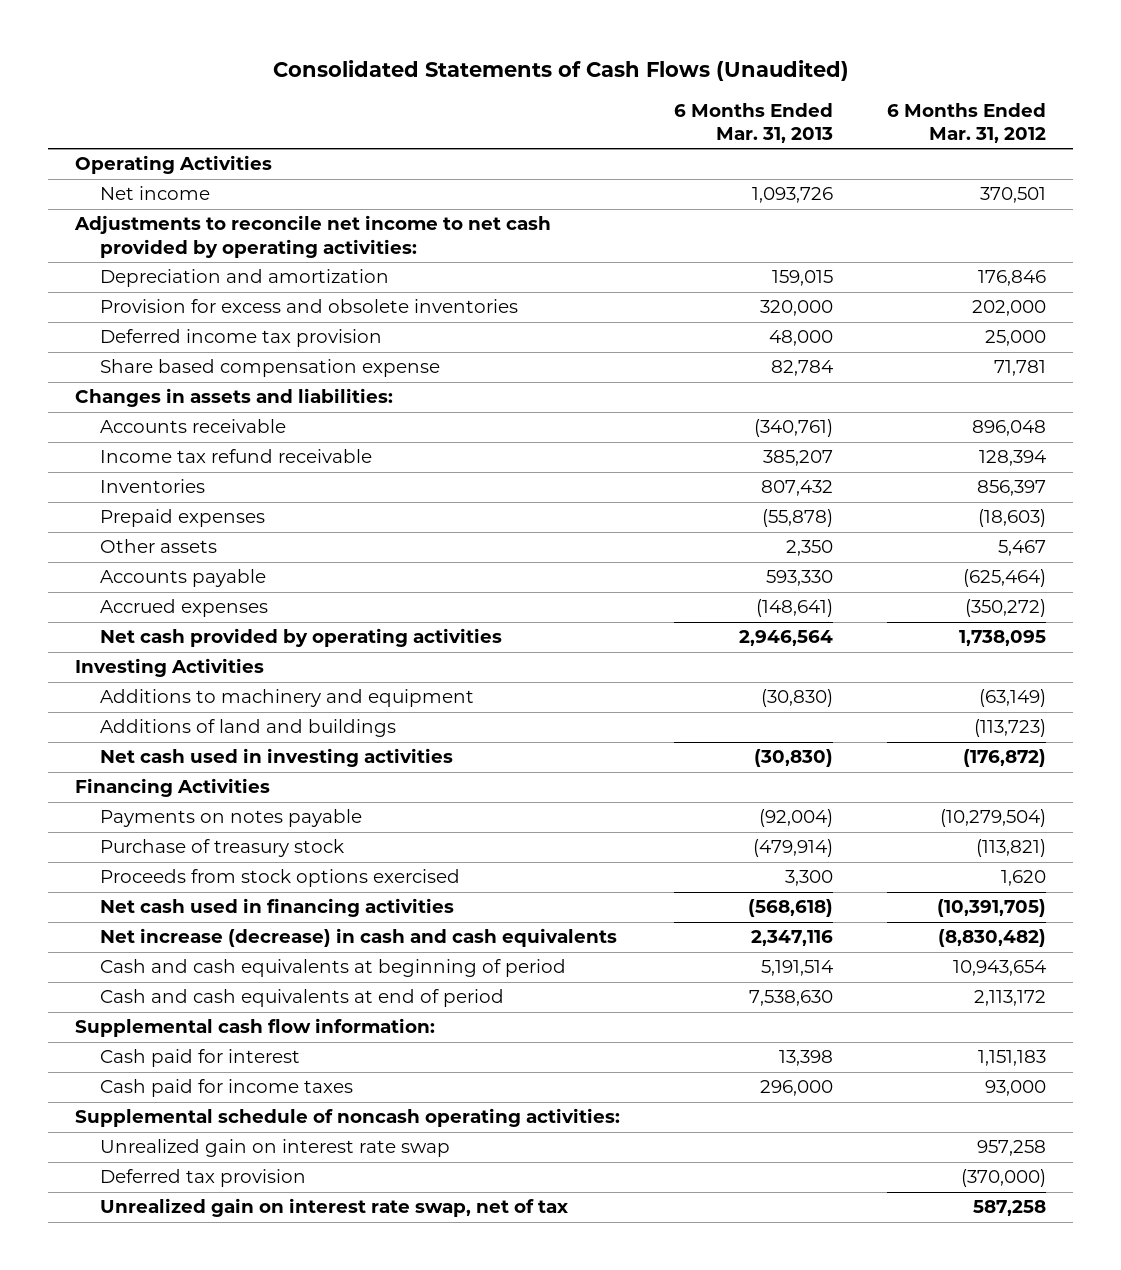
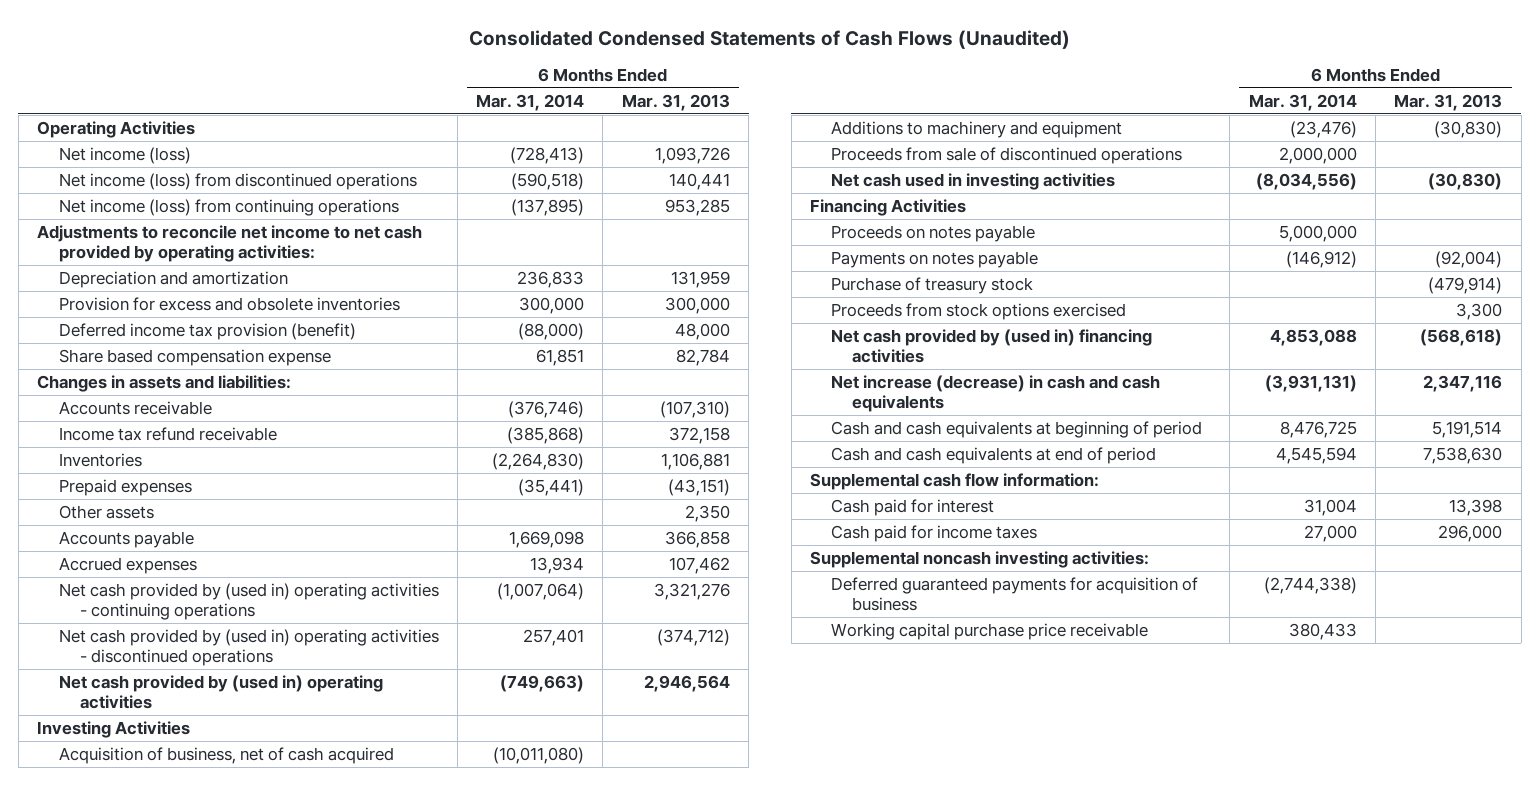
- Consolidated Statements of Cash Flows (Unaudited)
+ Consolidated Condensed Statements of Cash Flows (Unaudited)
- | 6 Months Ended Mar. 31, 2013 | 6 Months Ended Mar. 31, 2012
+ | 6 Months Ended Mar. 31, 2014 | 6 Months Ended Mar. 31, 2013
- Net income | 1,093,726 | 370,501
+ Net income (loss) | (728,413) | 1,093,726
+ Net income (loss) from discontinued operations | (590,518) | 140,441
+ Net income (loss) from continuing operations | (137,895) | 953,285
- Depreciation and amortization | 159,015 | 176,846
- Provision for excess and obsolete inventories | 320,000 | 202,000
- Deferred income tax provision | 48,000 | 25,000
+ Depreciation and amortization | 236,833 | 131,959
+ Provision for excess and obsolete inventories | 300,000 | 300,000
+ Deferred income tax provision (benefit) | (88,000) | 48,000
- Accounts receivable | (340,761) | 896,048
- Income tax refund receivable | 385,207 | 128,394
- Inventories | 807,432 | 856,397
- Prepaid expenses | (55,878) | (18,603)
+ Accounts receivable | (376,746) | (107,310)
+ Income tax refund receivable | (385,868) | 372,158
+ Inventories | (2,264,830) | 1,106,881
+ Prepaid expenses | (35,441) | (43,151)
- Accounts payable | 593,330 | (625,464)
- Accrued expenses | (148,641) | (350,272)
- Net cash provided by operating activities | 2,946,564 | 1,738,095
+ Accounts payable | 1,669,098 | 366,858
+ Accrued expenses | 13,934 | 107,462
+ Net cash provided by (used in) operating activities - continuing operations | (1,007,064) | 3,321,276
+ Net cash provided by (used in) operating activities - discontinued operations | 257,401 | (374,712)
+ Net cash provided by (used in) operating activities | (749,663) | 2,946,564
+ Acquisition of business, net of cash acquired | (10,011,080) |
- Additions of land and buildings | | (113,723)
+ Proceeds from sale of discontinued operations | 2,000,000 |
+ Proceeds on notes payable | 5,000,000 |
- Net cash used in financing activities | (568,618) | (10,391,705)
+ Net cash provided by (used in) financing activities | 4,853,088 | (568,618)
- Supplemental schedule of noncash operating activities:
- Unrealized gain on interest rate swap | | 957,258
- Deferred tax provision | | (370,000)
- Unrealized gain on interest rate swap, net of tax | | 587,258
+ Supplemental noncash investing activities:
+ Deferred guaranteed payments for acquisition of business | (2,744,338) |
+ Working capital purchase price receivable | 380,433 |

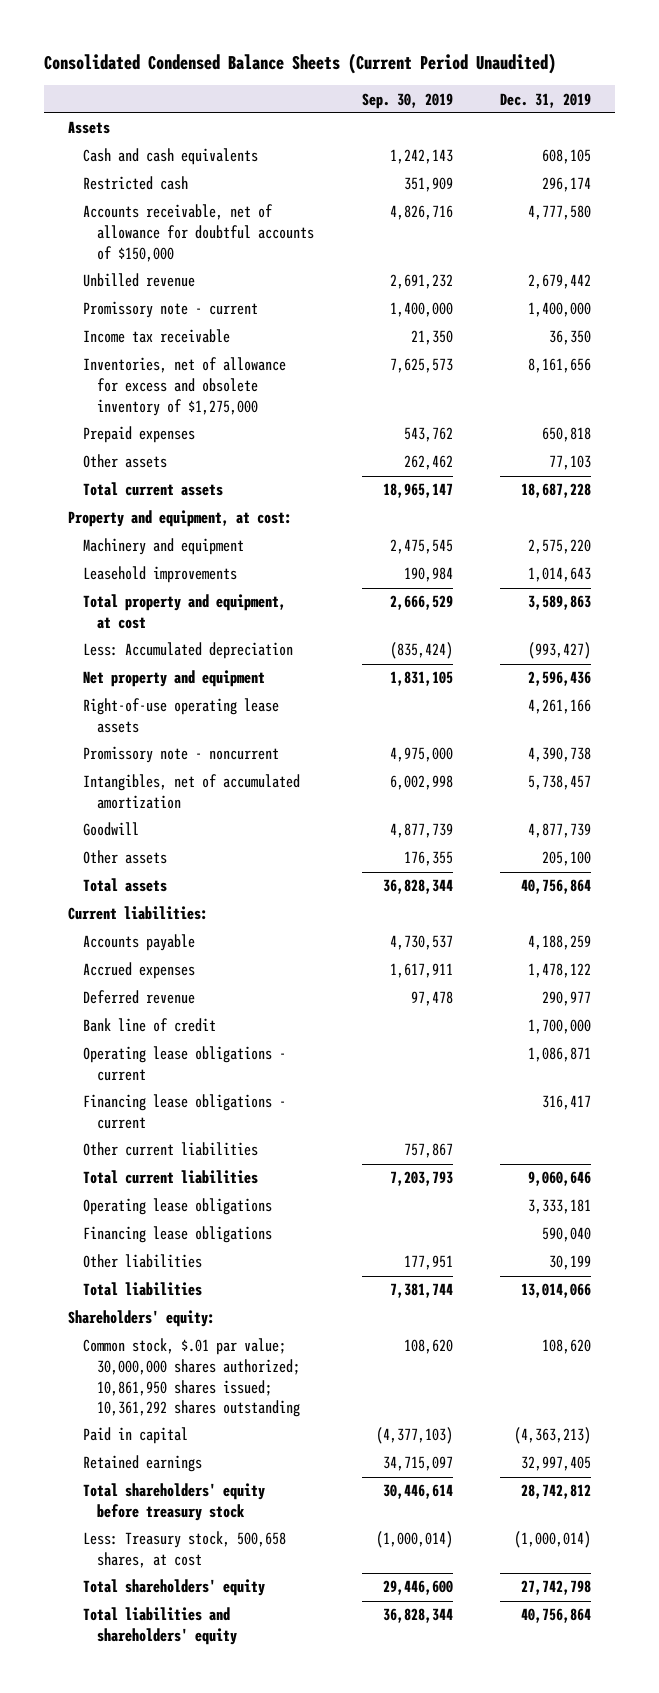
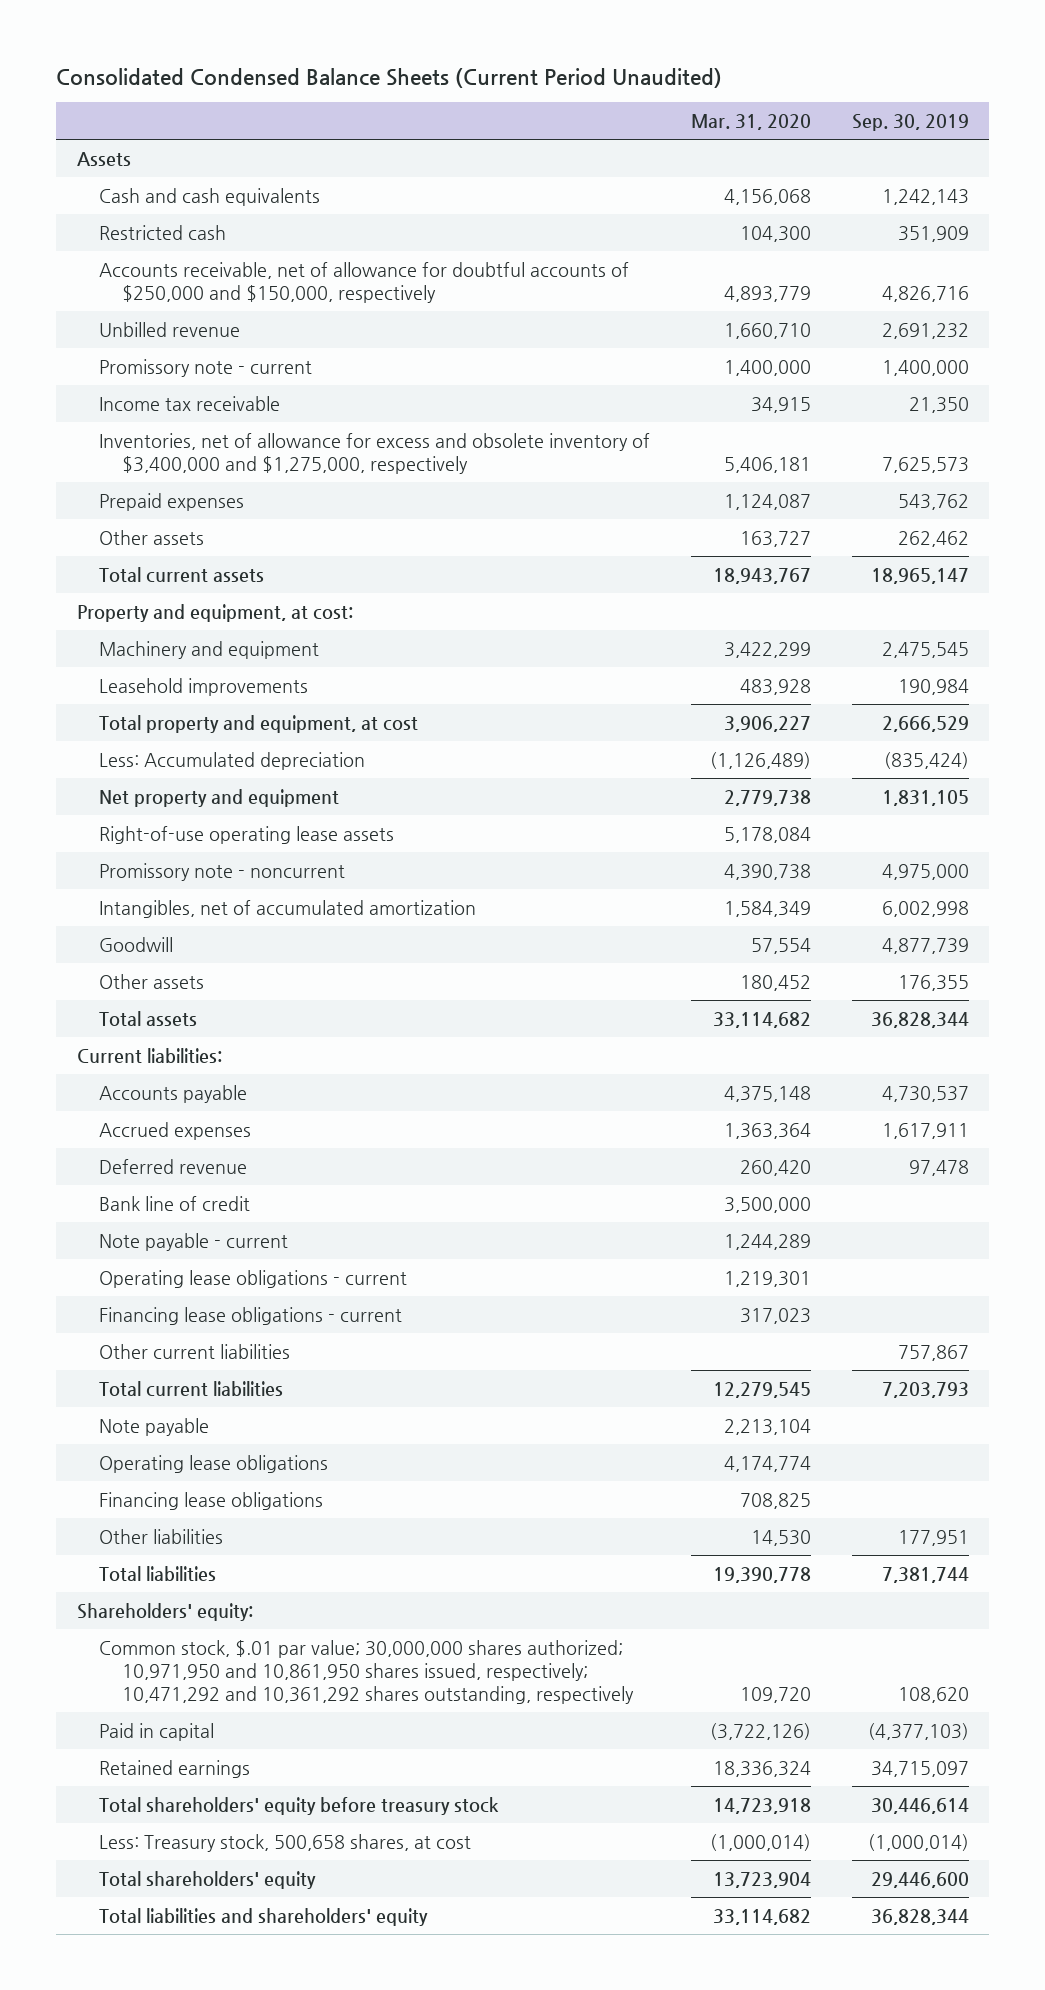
- | Sep. 30, 2019 | Dec. 31, 2019
+ | Mar. 31, 2020 | Sep. 30, 2019
- Accounts receivable, net of allowance for doubtful accounts of $150,000 | 4,826,716 | 4,777,580
+ Accounts receivable, net of allowance for doubtful accounts of $250,000 and $150,000, respectively | 4,893,779 | 4,826,716
- Inventories, net of allowance for excess and obsolete inventory of $1,275,000 | 7,625,573 | 8,161,656
+ Inventories, net of allowance for excess and obsolete inventory of $3,400,000 and $1,275,000, respectively | 5,406,181 | 7,625,573
+ Note payable - current | 1,244,289 |
+ Note payable | 2,213,104 |
- Common stock, $.01 par value; 30,000,000 shares authorized; 10,861,950 shares issued; 10,361,292 shares outstanding | 108,620 | 108,620
+ Common stock, $.01 par value; 30,000,000 shares authorized; 10,971,950 and 10,861,950 shares issued, respectively; 10,471,292 and 10,361,292 shares outstanding, respectively | 109,720 | 108,620

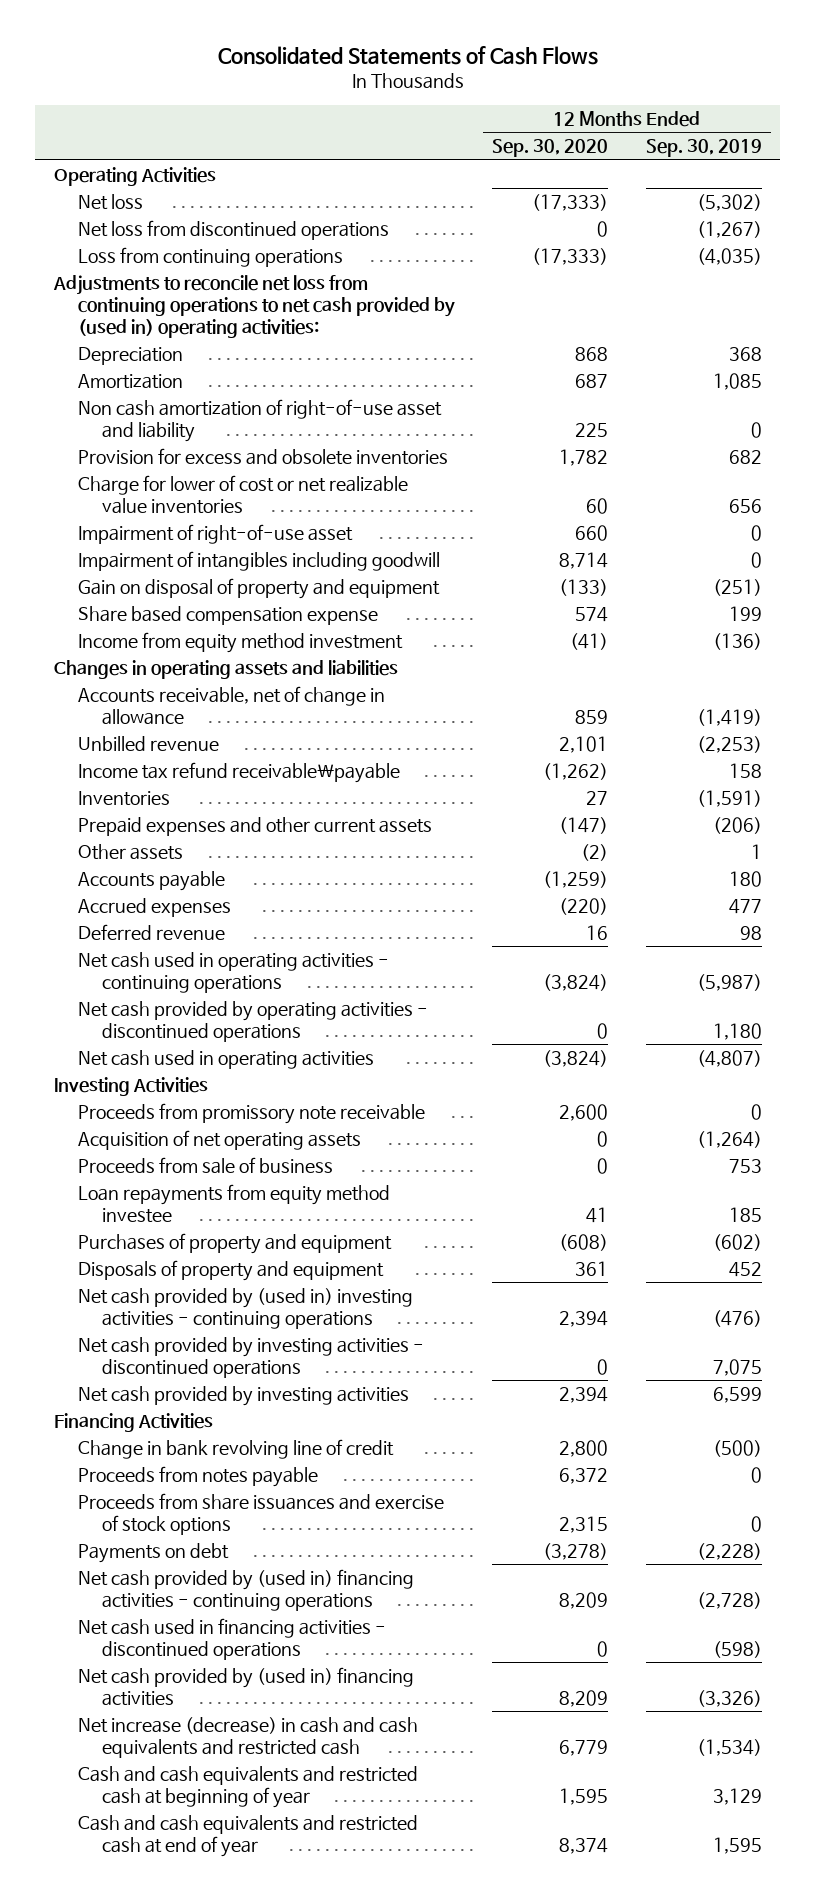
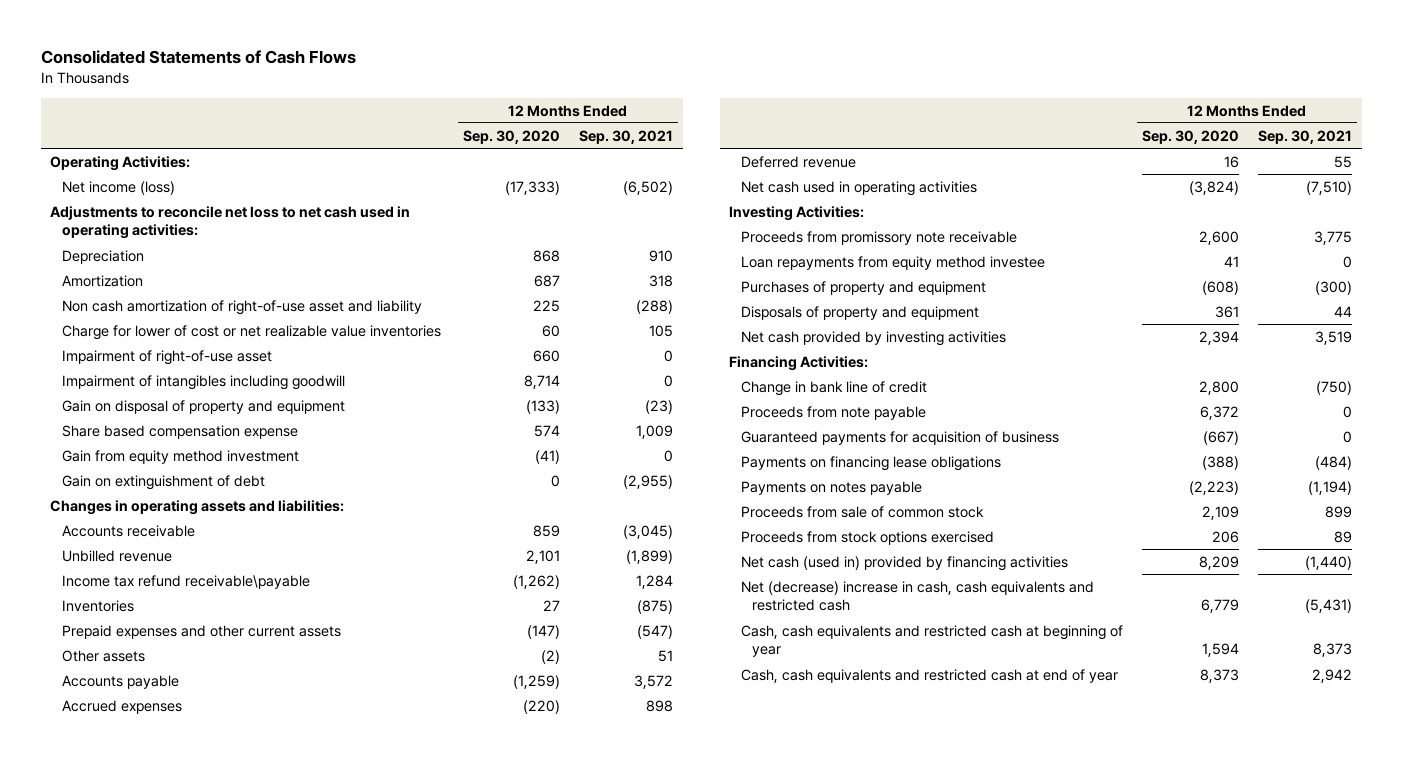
- | 12 Months Ended Sep. 30, 2020 | 12 Months Ended Sep. 30, 2019
+ | 12 Months Ended Sep. 30, 2020 | 12 Months Ended Sep. 30, 2021
- Operating Activities
- Net loss | (17,333) | (5,302)
- Net loss from discontinued operations | 0 | (1,267)
- Loss from continuing operations | (17,333) | (4,035)
- Adjustments to reconcile net loss from continuing operations to net cash provided by (used in) operating activities:
+ Operating Activities:
+ Net income (loss) | (17,333) | (6,502)
+ Adjustments to reconcile net loss to net cash used in operating activities:
- Provision for excess and obsolete inventories | 1,782 | 682
- Income from equity method investment | (41) | (136)
- Changes in operating assets and liabilities
- Accounts receivable, net of change in allowance | 859 | (1,419)
+ Gain from equity method investment | (41) | 0
+ Gain on extinguishment of debt | 0 | (2,955)
+ Changes in operating assets and liabilities:
+ Accounts receivable | 859 | (3,045)
- Net cash used in operating activities - continuing operations | (3,824) | (5,987)
- Net cash provided by operating activities - discontinued operations | 0 | 1,180
- Investing Activities
+ Investing Activities:
- Acquisition of net operating assets | 0 | (1,264)
- Proceeds from sale of business | 0 | 753
- Net cash provided by (used in) investing activities - continuing operations | 2,394 | (476)
- Net cash provided by investing activities - discontinued operations | 0 | 7,075
- Financing Activities
- Change in bank revolving line of credit | 2,800 | (500)
- Proceeds from notes payable | 6,372 | 0
- Proceeds from share issuances and exercise of stock options | 2,315 | 0
- Payments on debt | (3,278) | (2,228)
- Net cash provided by (used in) financing activities - continuing operations | 8,209 | (2,728)
- Net cash used in financing activities - discontinued operations | 0 | (598)
- Net cash provided by (used in) financing activities | 8,209 | (3,326)
- Net increase (decrease) in cash and cash equivalents and restricted cash | 6,779 | (1,534)
- Cash and cash equivalents and restricted cash at beginning of year | 1,595 | 3,129
- Cash and cash equivalents and restricted cash at end of year | 8,374 | 1,595
+ Financing Activities:
+ Change in bank line of credit | 2,800 | (750)
+ Proceeds from note payable | 6,372 | 0
+ Guaranteed payments for acquisition of business | (667) | 0
+ Payments on financing lease obligations | (388) | (484)
+ Payments on notes payable | (2,223) | (1,194)
+ Proceeds from sale of common stock | 2,109 | 899
+ Proceeds from stock options exercised | 206 | 89
+ Net cash (used in) provided by financing activities | 8,209 | (1,440)
+ Net (decrease) increase in cash, cash equivalents and restricted cash | 6,779 | (5,431)
+ Cash, cash equivalents and restricted cash at beginning of year | 1,594 | 8,373
+ Cash, cash equivalents and restricted cash at end of year | 8,373 | 2,942

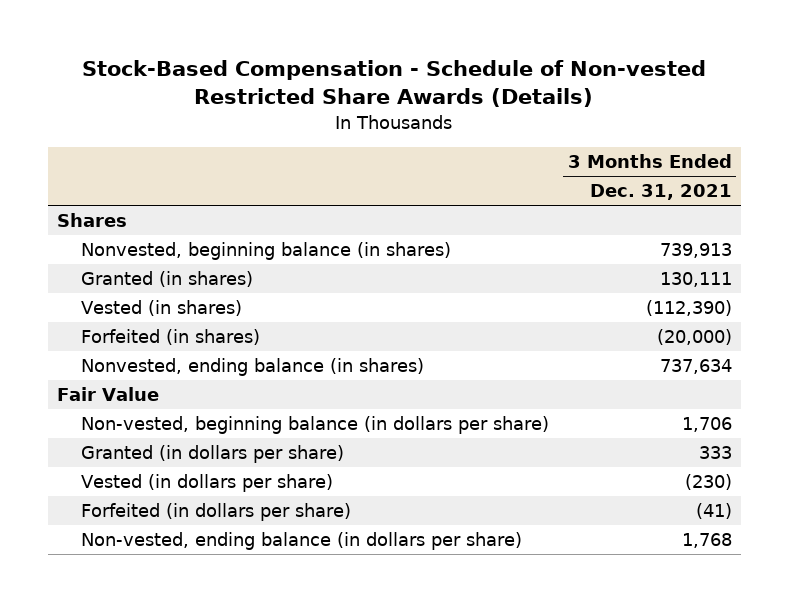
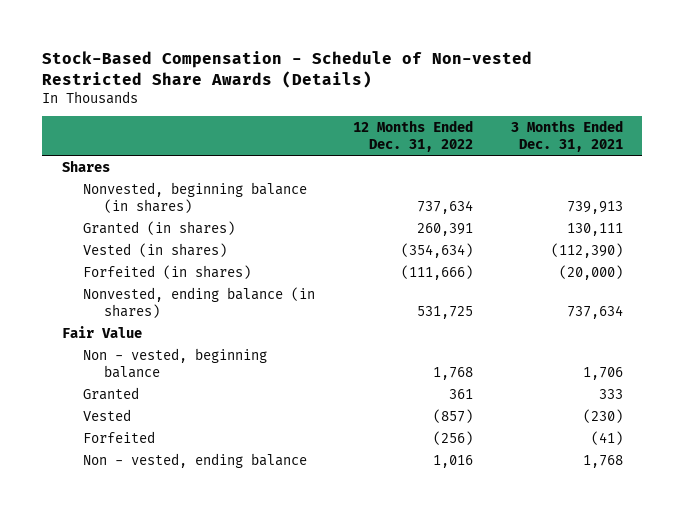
- | 3 Months Ended Dec. 31, 2021
+ | 12 Months Ended Dec. 31, 2022 | 3 Months Ended Dec. 31, 2021
- Non-vested, beginning balance (in dollars per share) | 1,706
- Granted (in dollars per share) | 333
- Vested (in dollars per share) | (230)
- Forfeited (in dollars per share) | (41)
- Non-vested, ending balance (in dollars per share) | 1,768
+ Non - vested, beginning balance | 1,768 | 1,706
+ Granted | 361 | 333
+ Vested | (857) | (230)
+ Forfeited | (256) | (41)
+ Non - vested, ending balance | 1,016 | 1,768

